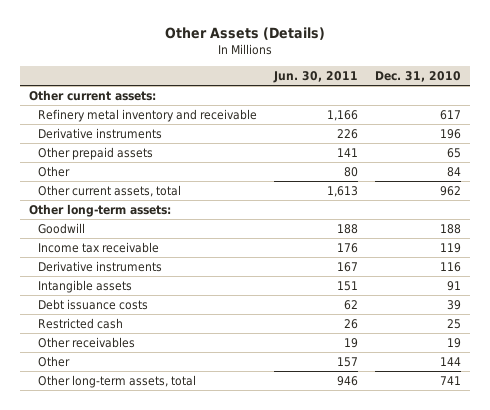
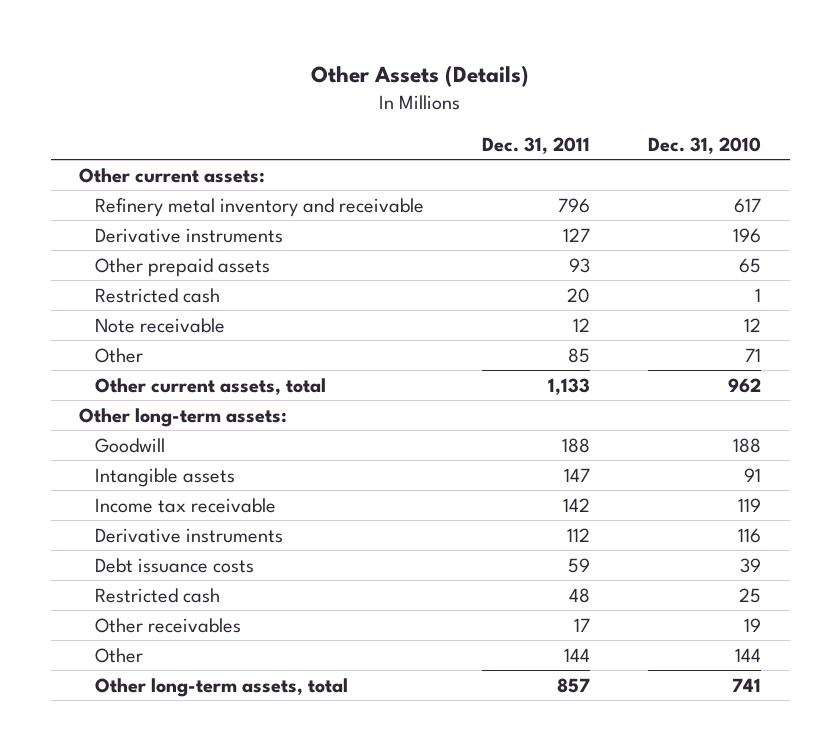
- | Jun. 30, 2011 | Dec. 31, 2010
+ | Dec. 31, 2011 | Dec. 31, 2010
- Other | 80 | 84
+ Restricted cash | 20 | 1
+ Note receivable | 12 | 12
+ Other | 85 | 71
moved up: Intangible assets | 147 | 91

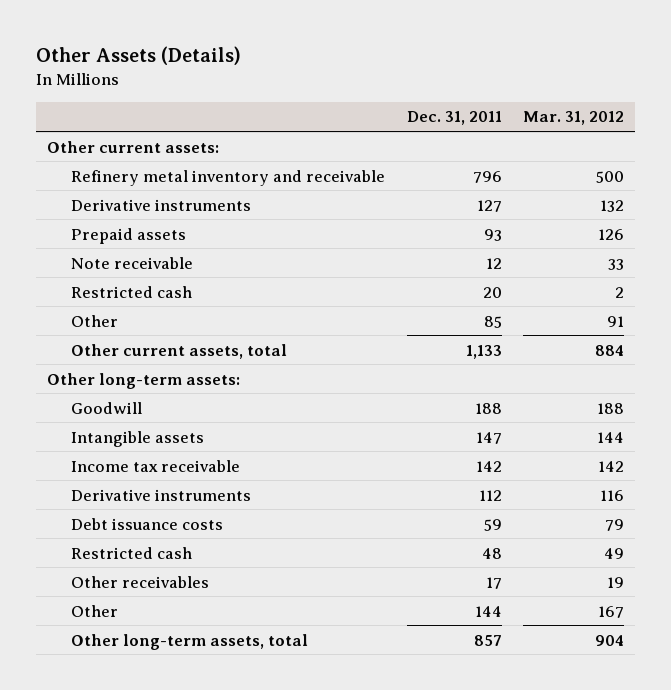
- | Dec. 31, 2011 | Dec. 31, 2010
+ | Dec. 31, 2011 | Mar. 31, 2012
- Other prepaid assets | 93 | 65
+ Prepaid assets | 93 | 126
moved down: Restricted cash | 20 | 2

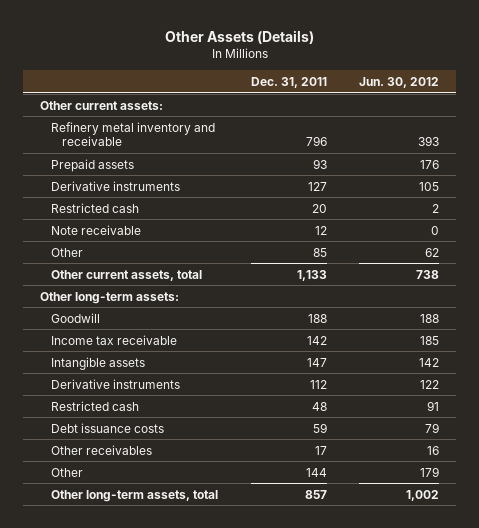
- | Dec. 31, 2011 | Mar. 31, 2012
+ | Dec. 31, 2011 | Jun. 30, 2012
moved down: Derivative instruments | 127 | 105
moved down: Note receivable | 12 | 0
moved down: Intangible assets | 147 | 142
moved down: Debt issuance costs | 59 | 79

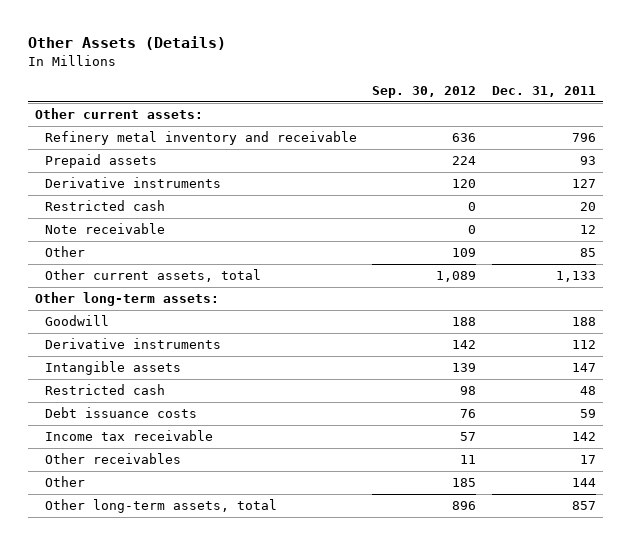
- | Dec. 31, 2011 | Jun. 30, 2012
+ | Sep. 30, 2012 | Dec. 31, 2011
moved down: Intangible assets | 139 | 147
moved down: Income tax receivable | 57 | 142

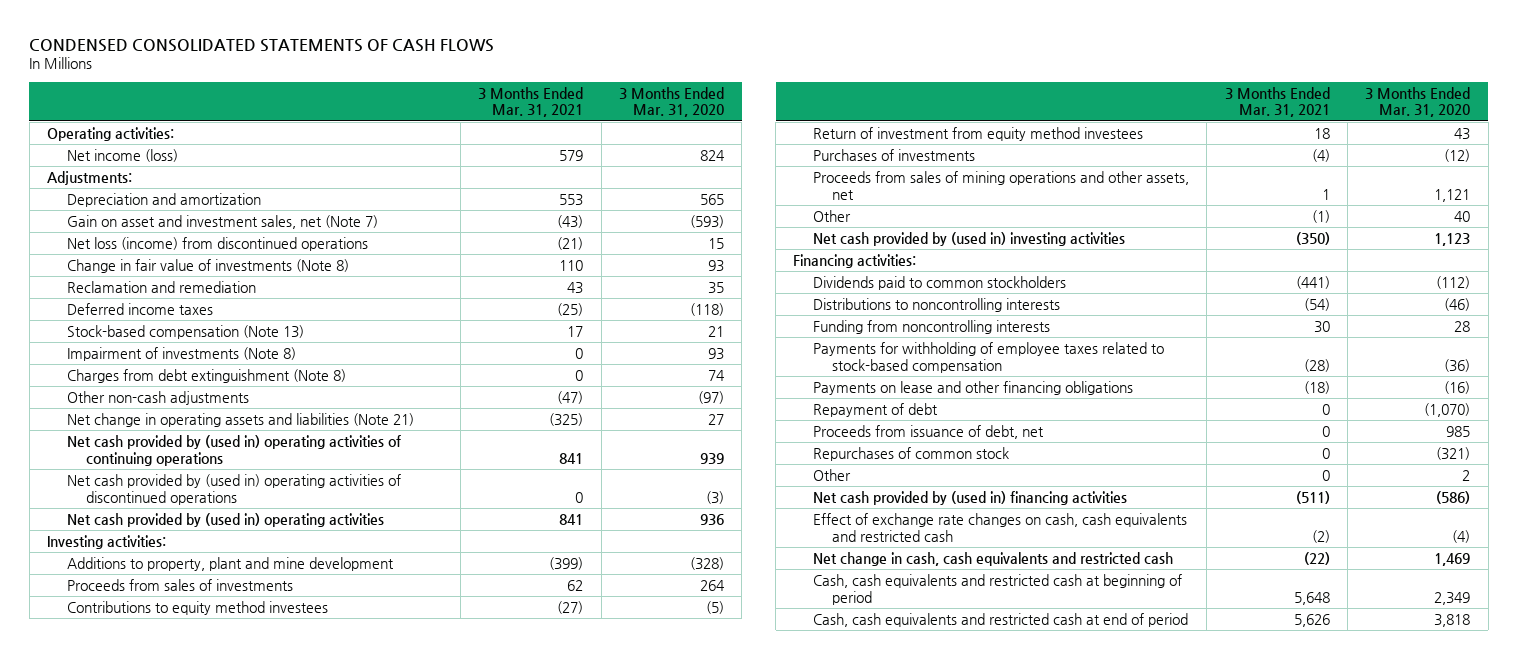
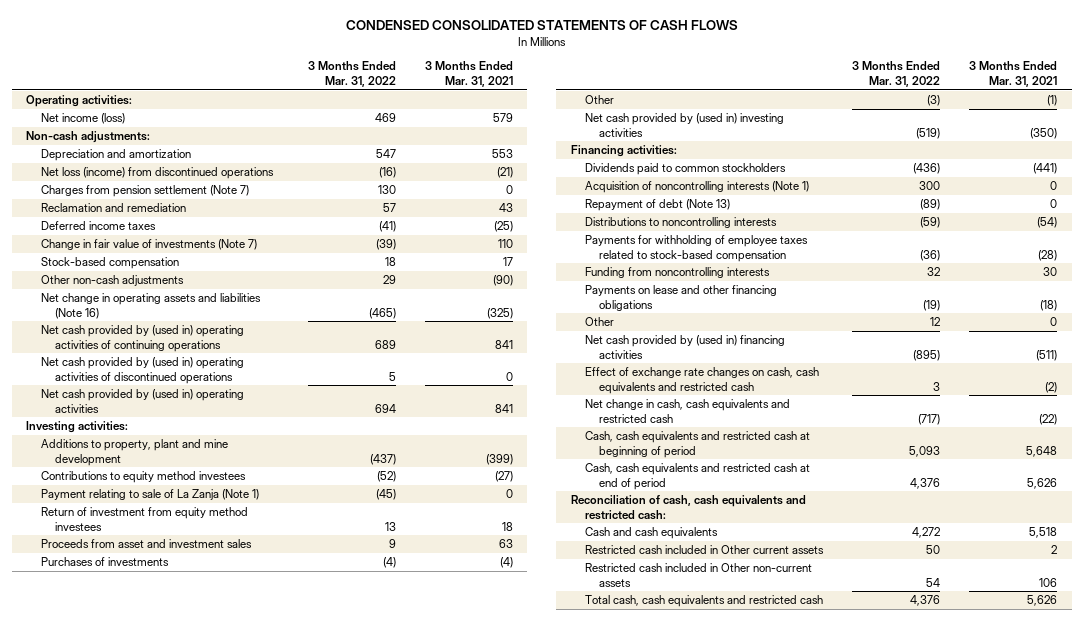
- | 3 Months Ended Mar. 31, 2021 | 3 Months Ended Mar. 31, 2020
+ | 3 Months Ended Mar. 31, 2022 | 3 Months Ended Mar. 31, 2021
- Adjustments:
+ Non-cash adjustments:
- Gain on asset and investment sales, net (Note 7) | (43) | (593)
- Change in fair value of investments (Note 8) | 110 | 93
+ Charges from pension settlement (Note 7) | 130 | 0
- Stock-based compensation (Note 13) | 17 | 21
- Impairment of investments (Note 8) | 0 | 93
- Charges from debt extinguishment (Note 8) | 0 | 74
- Other non-cash adjustments | (47) | (97)
- Net change in operating assets and liabilities (Note 21) | (325) | 27
+ Change in fair value of investments (Note 7) | (39) | 110
+ Stock-based compensation | 18 | 17
+ Other non-cash adjustments | 29 | (90)
+ Net change in operating assets and liabilities (Note 16) | (465) | (325)
- Proceeds from sales of investments | 62 | 264
+ Payment relating to sale of La Zanja (Note 1) | (45) | 0
+ Proceeds from asset and investment sales | 9 | 63
- Proceeds from sales of mining operations and other assets, net | 1 | 1,121
+ Acquisition of noncontrolling interests (Note 1) | 300 | 0
+ Repayment of debt (Note 13) | (89) | 0
moved down: Funding from noncontrolling interests | 32 | 30
- Repayment of debt | 0 | (1,070)
- Proceeds from issuance of debt, net | 0 | 985
- Repurchases of common stock | 0 | (321)
+ Reconciliation of cash, cash equivalents and restricted cash:
+ Cash and cash equivalents | 4,272 | 5,518
+ Restricted cash included in Other current assets | 50 | 2
+ Restricted cash included in Other non-current assets | 54 | 106
+ Total cash, cash equivalents and restricted cash | 4,376 | 5,626

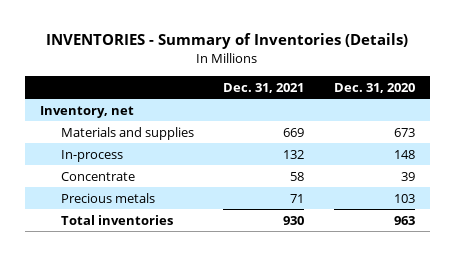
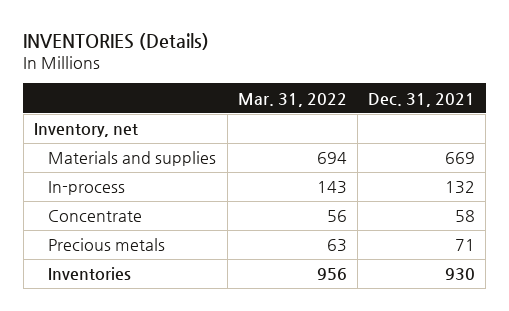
- INVENTORIES - Summary of Inventories (Details)
+ INVENTORIES (Details)
- | Dec. 31, 2021 | Dec. 31, 2020
+ | Mar. 31, 2022 | Dec. 31, 2021
- Total inventories | 930 | 963
+ Inventories | 956 | 930

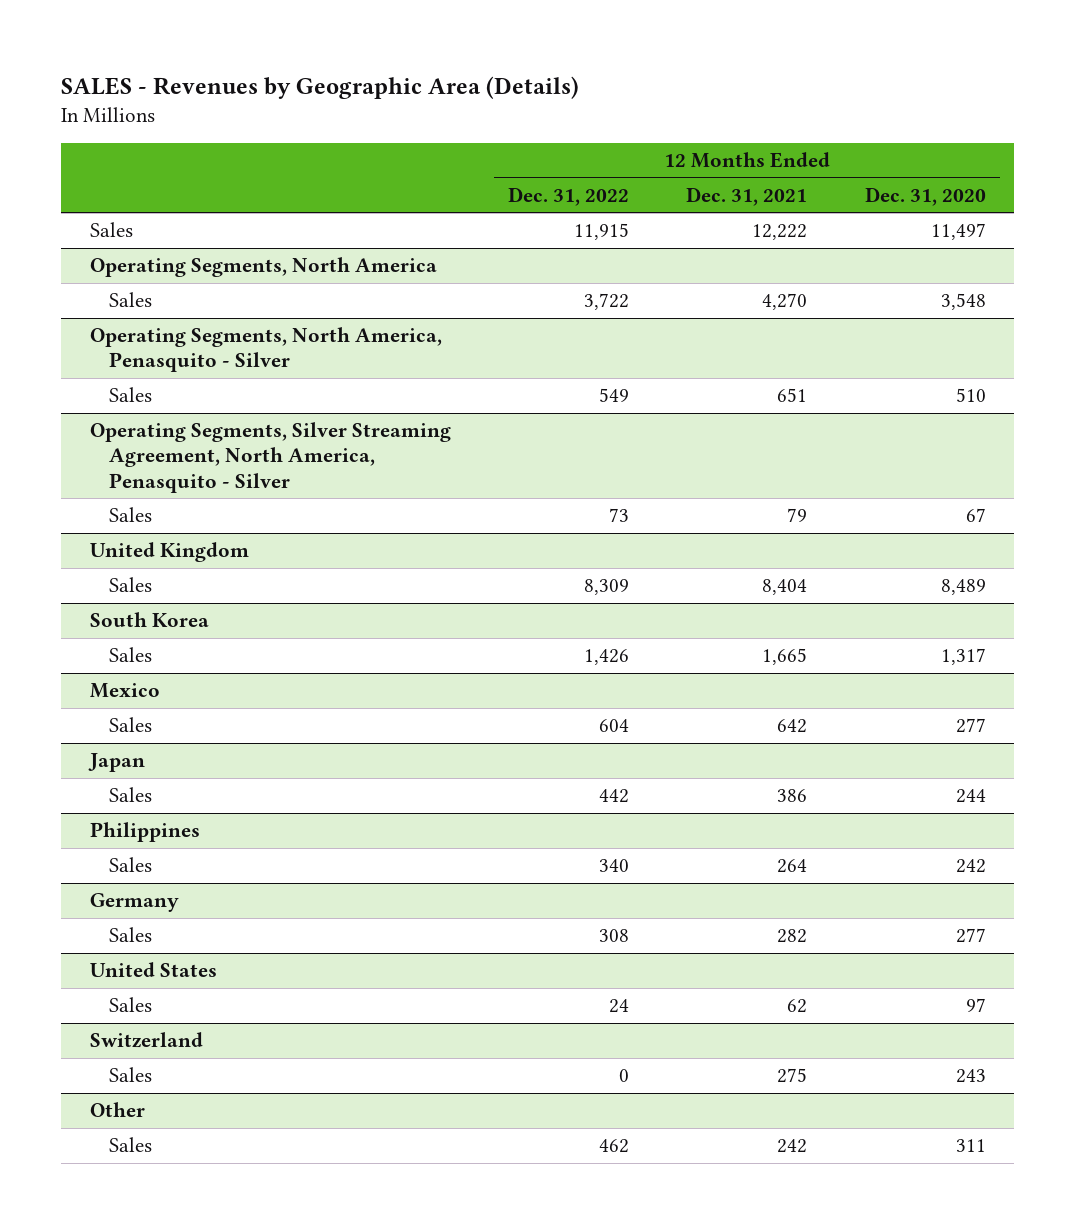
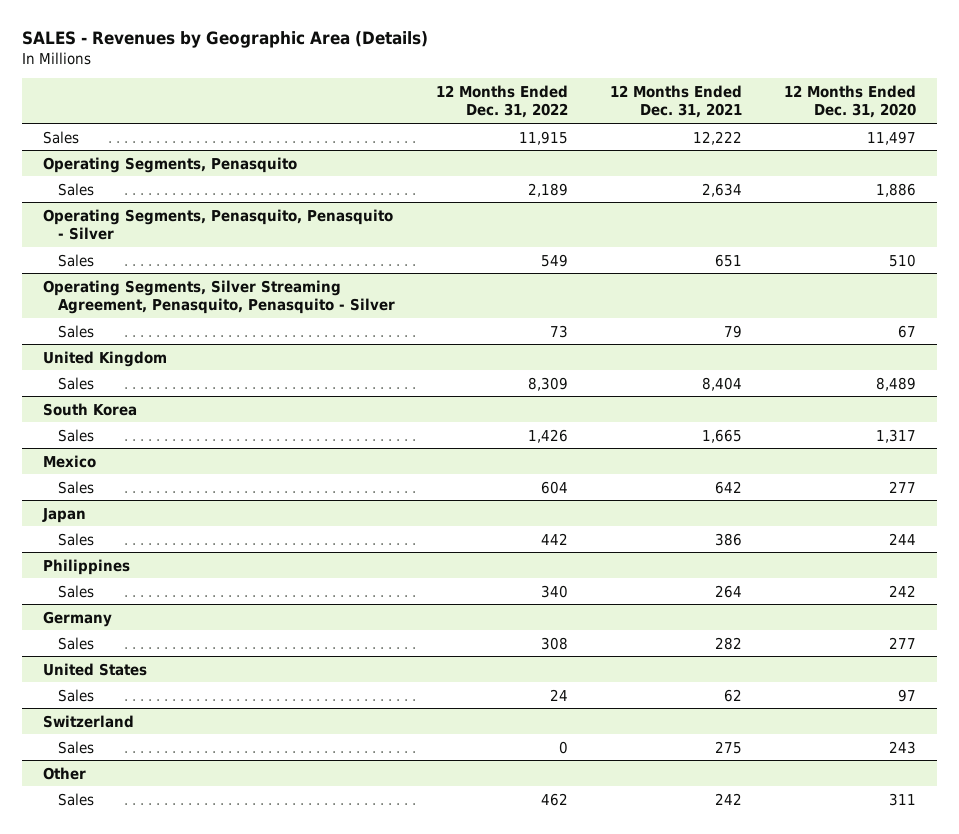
- Operating Segments, North America
- Sales | 3,722 | 4,270 | 3,548
- Operating Segments, North America, Penasquito - Silver
+ Operating Segments, Penasquito
+ Sales | 2,189 | 2,634 | 1,886
+ Operating Segments, Penasquito, Penasquito - Silver
- Operating Segments, Silver Streaming Agreement, North America, Penasquito - Silver
+ Operating Segments, Silver Streaming Agreement, Penasquito, Penasquito - Silver

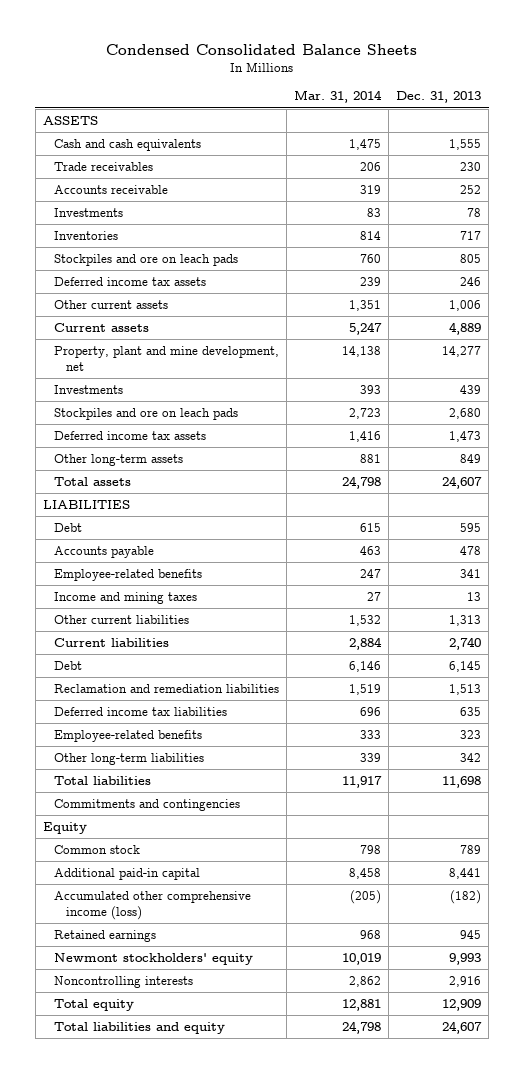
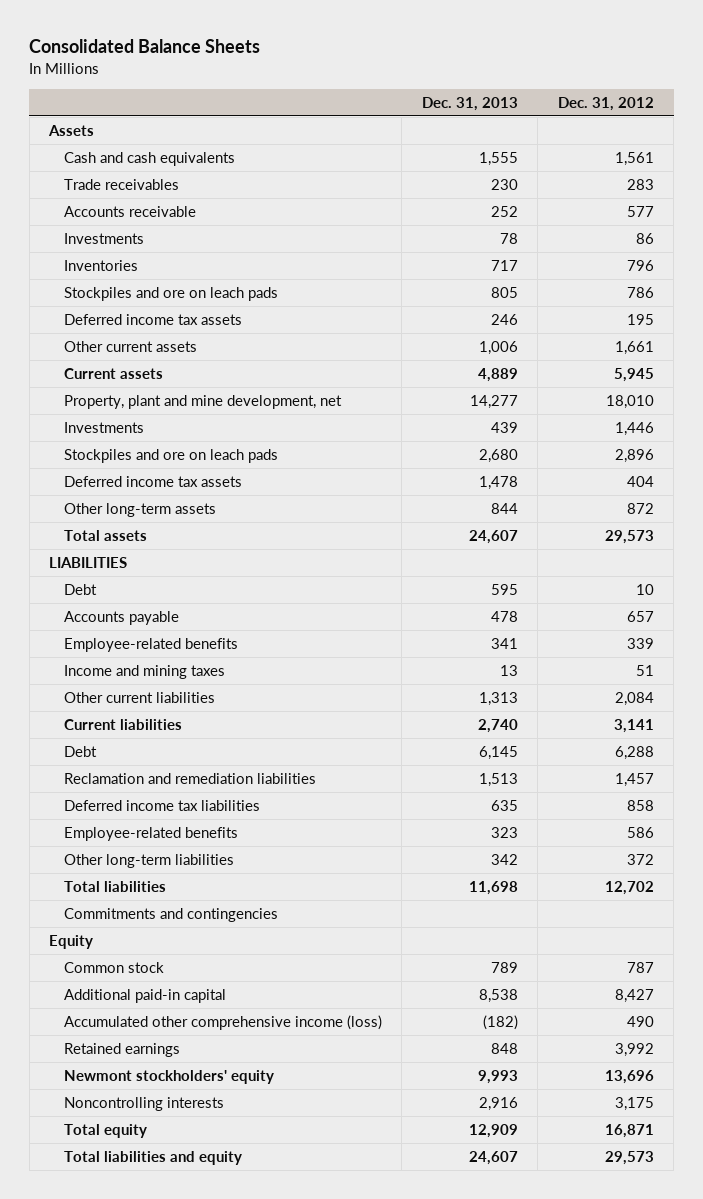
- Condensed Consolidated Balance Sheets
+ Consolidated Balance Sheets
- | Mar. 31, 2014 | Dec. 31, 2013
+ | Dec. 31, 2013 | Dec. 31, 2012
- ASSETS
+ Assets
- Deferred income tax assets | 1,416 | 1,473
- Other long-term assets | 881 | 849
+ Deferred income tax assets | 1,478 | 404
+ Other long-term assets | 844 | 872
- Additional paid-in capital | 8,458 | 8,441
+ Additional paid-in capital | 8,538 | 8,427
- Retained earnings | 968 | 945
+ Retained earnings | 848 | 3,992

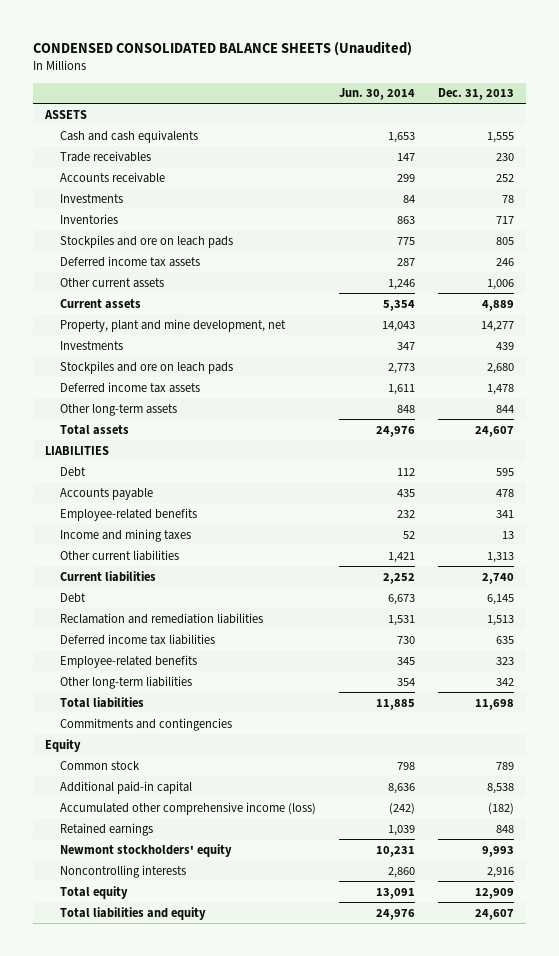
- Consolidated Balance Sheets
+ CONDENSED CONSOLIDATED BALANCE SHEETS (Unaudited)
- | Dec. 31, 2013 | Dec. 31, 2012
+ | Jun. 30, 2014 | Dec. 31, 2013
- Assets
+ ASSETS

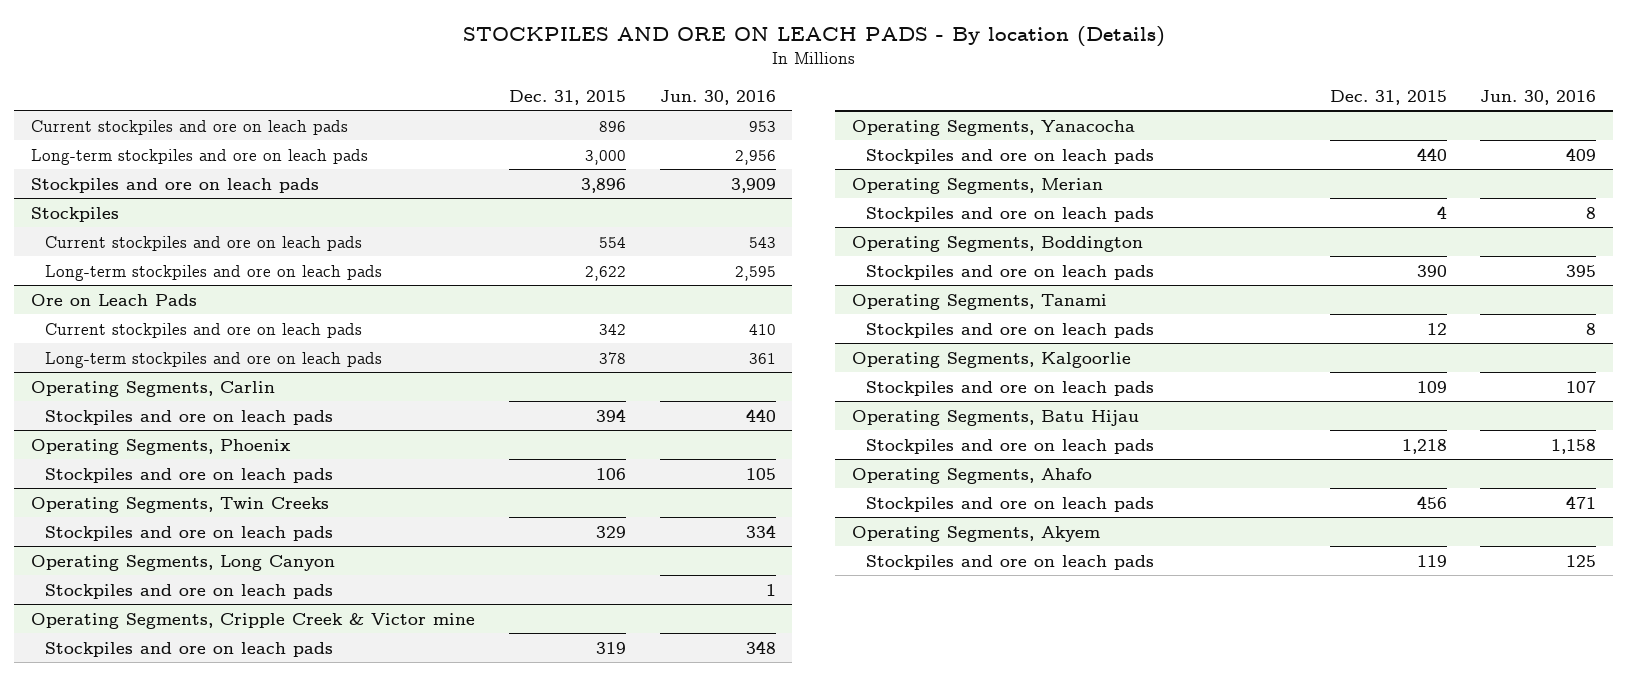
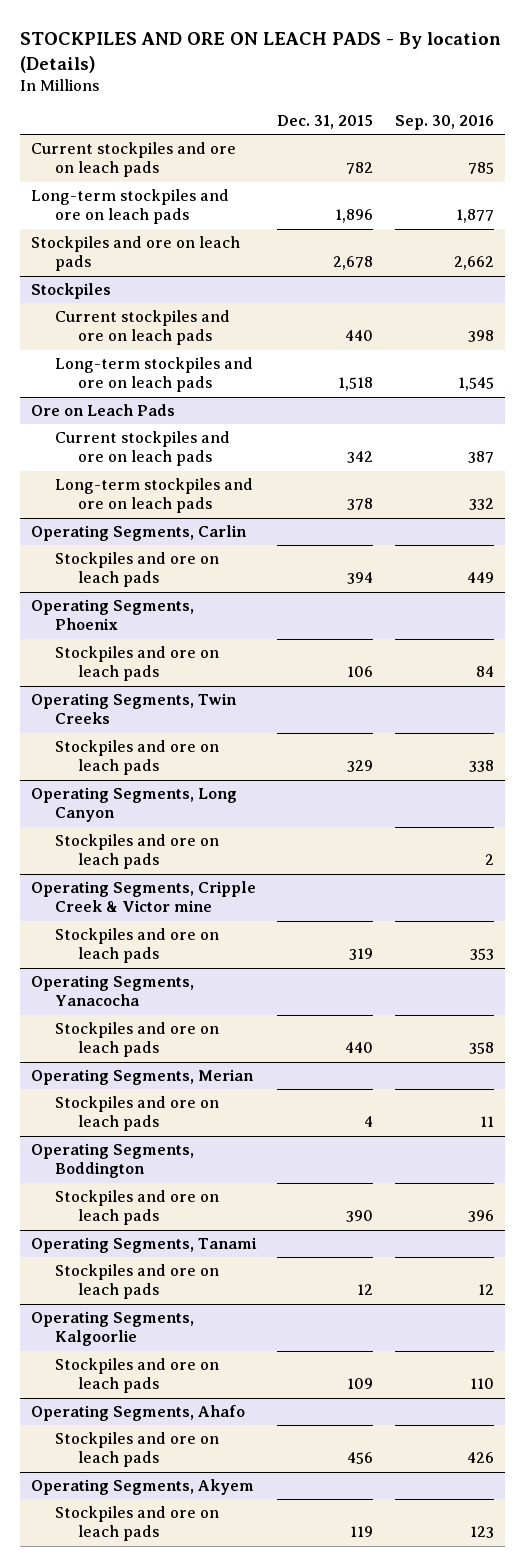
- | Dec. 31, 2015 | Jun. 30, 2016
+ | Dec. 31, 2015 | Sep. 30, 2016
- Current stockpiles and ore on leach pads | 896 | 953
- Long-term stockpiles and ore on leach pads | 3,000 | 2,956
- Stockpiles and ore on leach pads | 3,896 | 3,909
+ Current stockpiles and ore on leach pads | 782 | 785
+ Long-term stockpiles and ore on leach pads | 1,896 | 1,877
+ Stockpiles and ore on leach pads | 2,678 | 2,662
@ Stockpiles
- Current stockpiles and ore on leach pads | 554 | 543
- Long-term stockpiles and ore on leach pads | 2,622 | 2,595
+ Current stockpiles and ore on leach pads | 440 | 398
+ Long-term stockpiles and ore on leach pads | 1,518 | 1,545
- Operating Segments, Batu Hijau
- Stockpiles and ore on leach pads | 1,218 | 1,158

